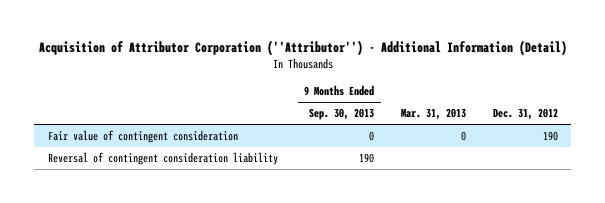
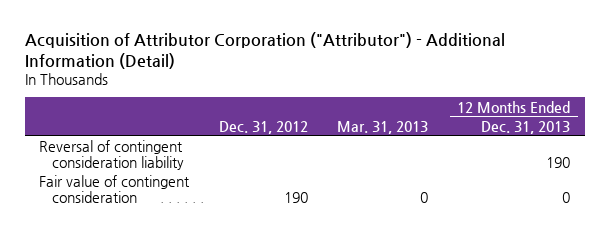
- Acquisition of Attributor Corporation (''Attributor'') - Additional Information (Detail)
+ Acquisition of Attributor Corporation ("Attributor") - Additional Information (Detail)
- | 9 Months Ended Sep. 30, 2013 | Mar. 31, 2013 | Dec. 31, 2012
+ | Dec. 31, 2012 | Mar. 31, 2013 | 12 Months Ended Dec. 31, 2013
moved down: Fair value of contingent consideration | 190 | 0 | 0

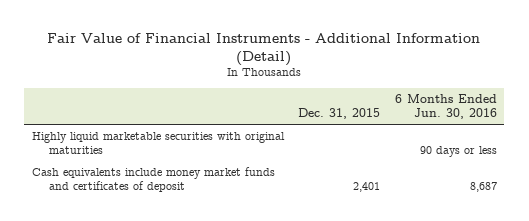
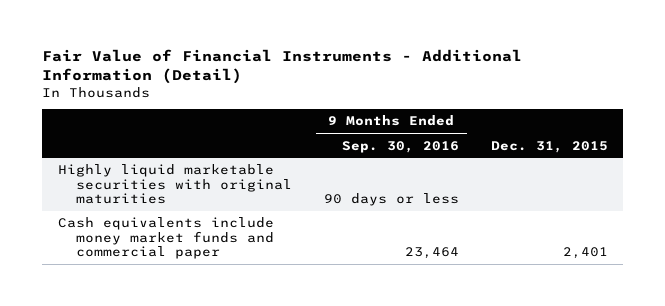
- | Dec. 31, 2015 | 6 Months Ended Jun. 30, 2016
+ | 9 Months Ended Sep. 30, 2016 | Dec. 31, 2015
- Cash equivalents include money market funds and certificates of deposit | 2,401 | 8,687
+ Cash equivalents include money market funds and commercial paper | 23,464 | 2,401

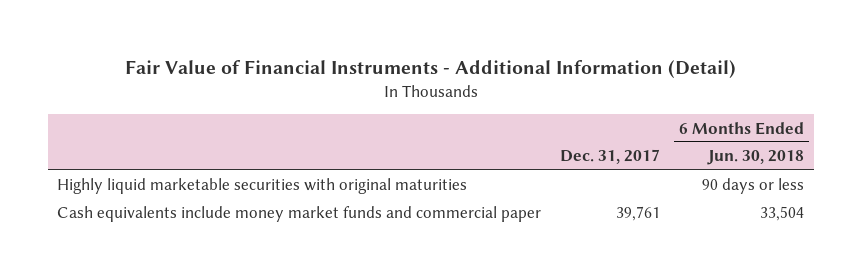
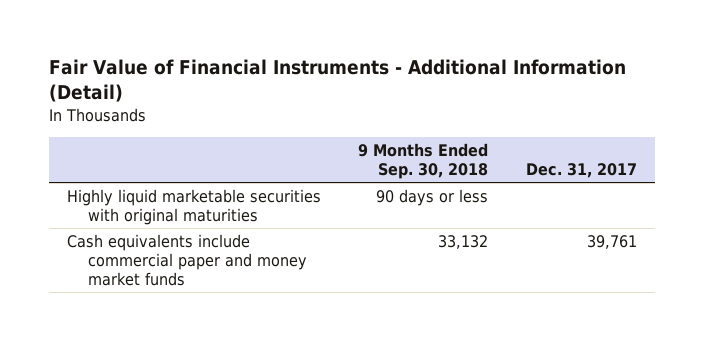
- | Dec. 31, 2017 | 6 Months Ended Jun. 30, 2018
+ | 9 Months Ended Sep. 30, 2018 | Dec. 31, 2017
- Cash equivalents include money market funds and commercial paper | 39,761 | 33,504
+ Cash equivalents include commercial paper and money market funds | 33,132 | 39,761

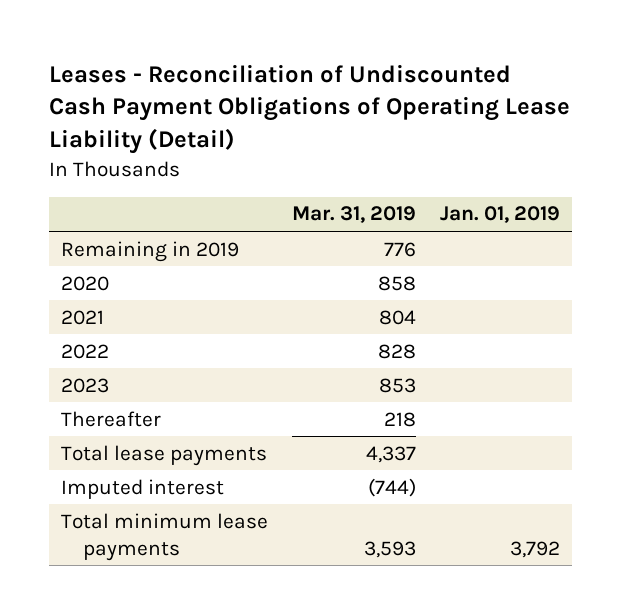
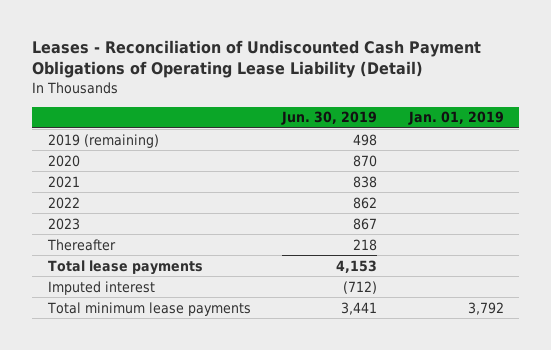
- | Mar. 31, 2019 | Jan. 01, 2019
+ | Jun. 30, 2019 | Jan. 01, 2019
- Remaining in 2019 | 776 |
+ 2019 (remaining) | 498 |

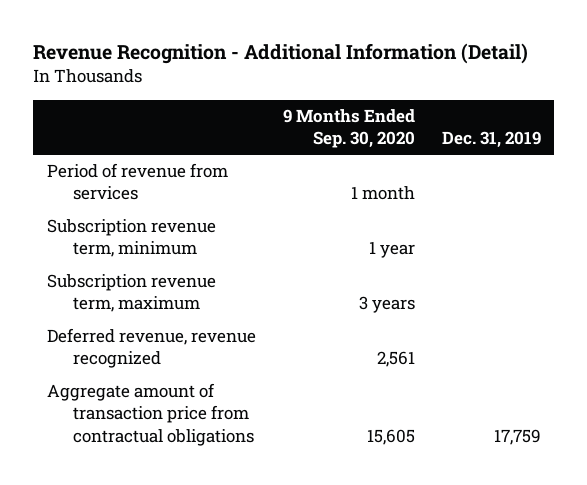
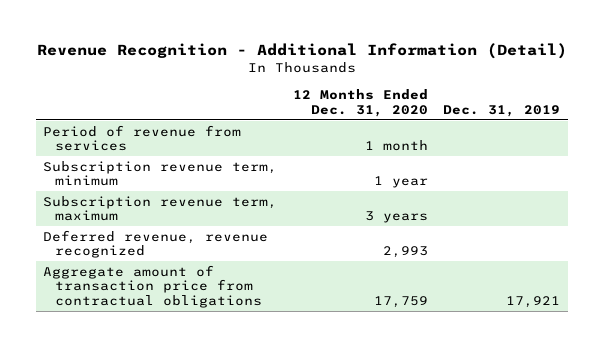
- | 9 Months Ended Sep. 30, 2020 | Dec. 31, 2019
+ | 12 Months Ended Dec. 31, 2020 | Dec. 31, 2019
- Aggregate amount of transaction price from contractual obligations | 15,605 | 17,759
+ Aggregate amount of transaction price from contractual obligations | 17,759 | 17,921

